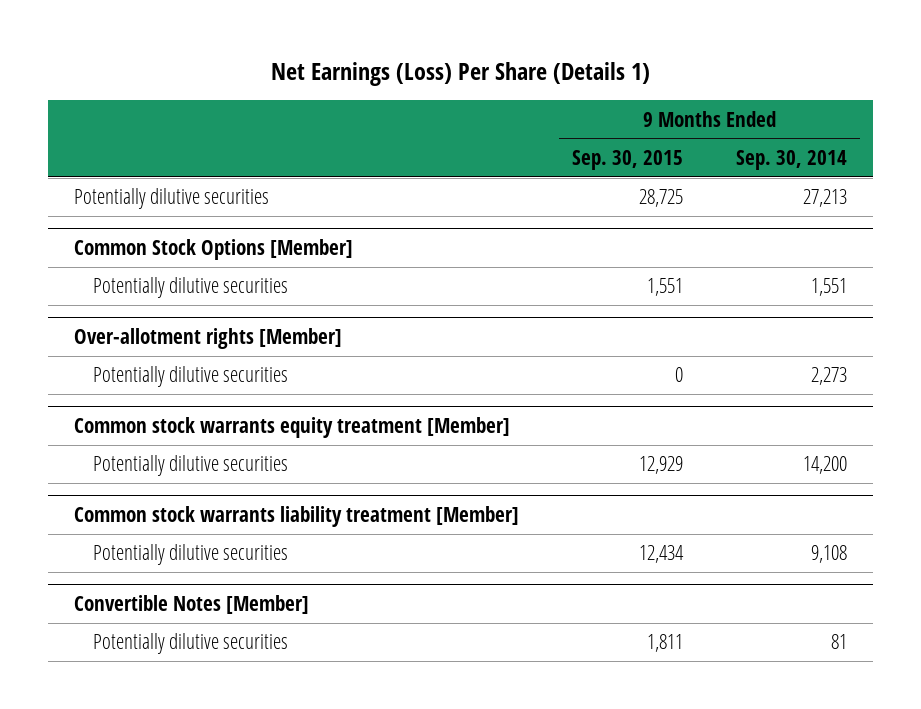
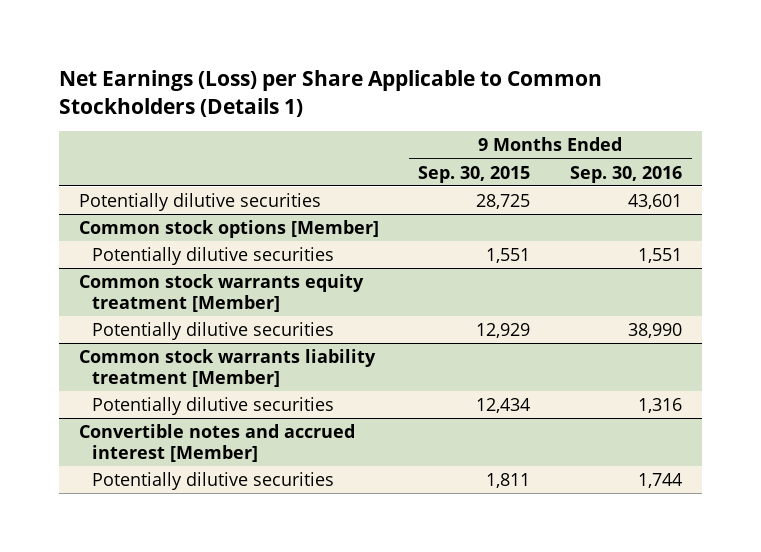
- Net Earnings (Loss) Per Share (Details 1)
+ Net Earnings (Loss) per Share Applicable to Common Stockholders (Details 1)
- | 9 Months Ended Sep. 30, 2015 | 9 Months Ended Sep. 30, 2014
+ | 9 Months Ended Sep. 30, 2015 | 9 Months Ended Sep. 30, 2016
- Common Stock Options [Member]
+ Common stock options [Member]
- Over-allotment rights [Member]
- Potentially dilutive securities | 0 | 2,273
- Convertible Notes [Member]
+ Convertible notes and accrued interest [Member]

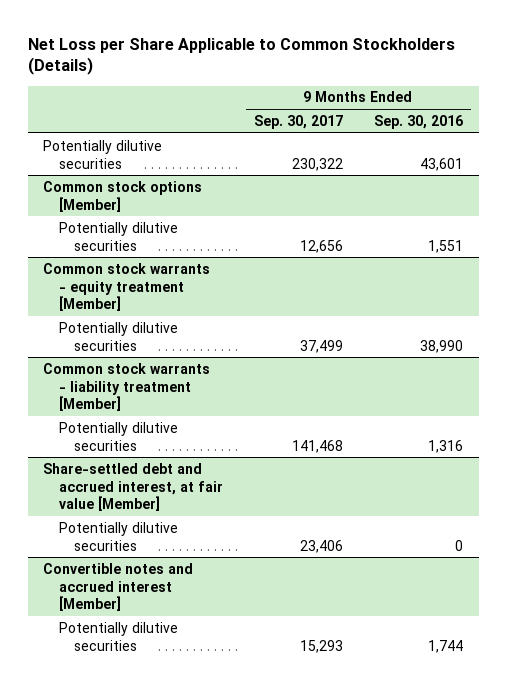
- Net Earnings (Loss) per Share Applicable to Common Stockholders (Details 1)
+ Net Loss per Share Applicable to Common Stockholders (Details)
- | 9 Months Ended Sep. 30, 2015 | 9 Months Ended Sep. 30, 2016
+ | 9 Months Ended Sep. 30, 2017 | 9 Months Ended Sep. 30, 2016
- Common stock warrants equity treatment [Member]
+ Common stock warrants - equity treatment [Member]
- Common stock warrants liability treatment [Member]
+ Common stock warrants - liability treatment [Member]
+ Share-settled debt and accrued interest, at fair value [Member]
+ Potentially dilutive securities | 23,406 | 0

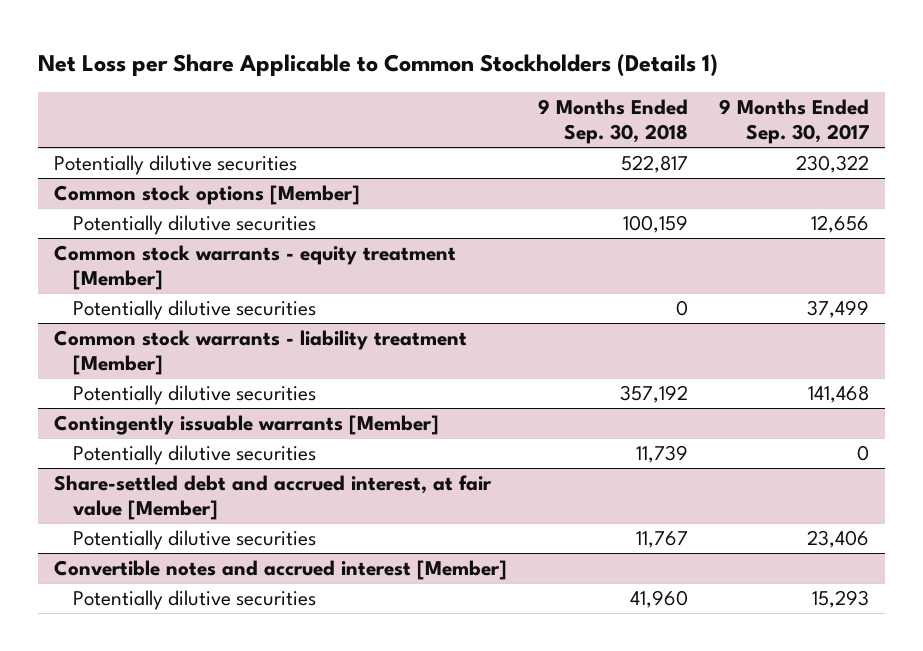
- Net Loss per Share Applicable to Common Stockholders (Details)
+ Net Loss per Share Applicable to Common Stockholders (Details 1)
- | 9 Months Ended Sep. 30, 2017 | 9 Months Ended Sep. 30, 2016
+ | 9 Months Ended Sep. 30, 2018 | 9 Months Ended Sep. 30, 2017
+ Contingently issuable warrants [Member]
+ Potentially dilutive securities | 11,739 | 0

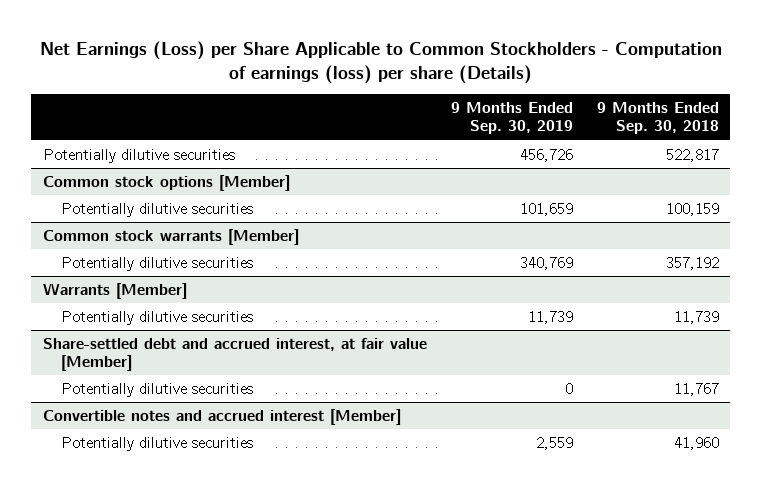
- Net Loss per Share Applicable to Common Stockholders (Details 1)
+ Net Earnings (Loss) per Share Applicable to Common Stockholders - Computation of earnings (loss) per share (Details)
- | 9 Months Ended Sep. 30, 2018 | 9 Months Ended Sep. 30, 2017
+ | 9 Months Ended Sep. 30, 2019 | 9 Months Ended Sep. 30, 2018
- Common stock warrants - equity treatment [Member]
- Potentially dilutive securities | 0 | 37,499
- Common stock warrants - liability treatment [Member]
+ Common stock warrants [Member]
- Contingently issuable warrants [Member]
+ Warrants [Member]

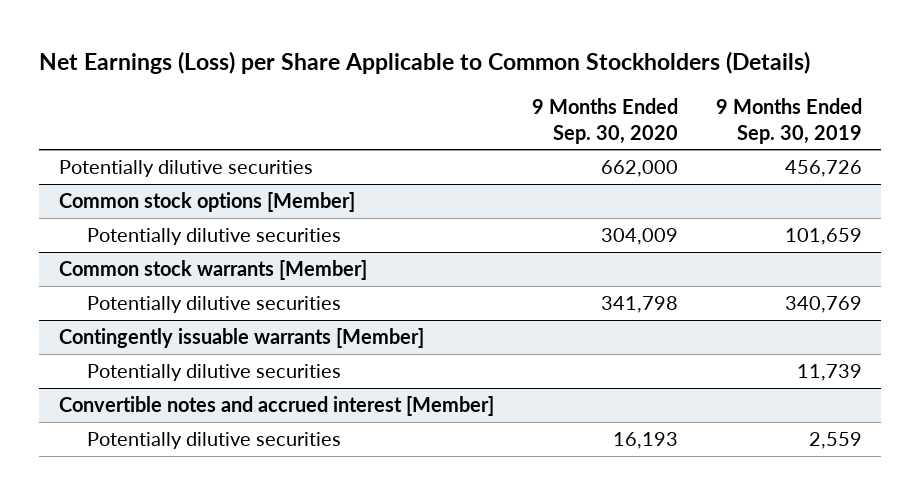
- Net Earnings (Loss) per Share Applicable to Common Stockholders - Computation of earnings (loss) per share (Details)
+ Net Earnings (Loss) per Share Applicable to Common Stockholders (Details)
- | 9 Months Ended Sep. 30, 2019 | 9 Months Ended Sep. 30, 2018
+ | 9 Months Ended Sep. 30, 2020 | 9 Months Ended Sep. 30, 2019
- Warrants [Member]
+ Contingently issuable warrants [Member]
- Share-settled debt and accrued interest, at fair value [Member]
- Potentially dilutive securities | 0 | 11,767

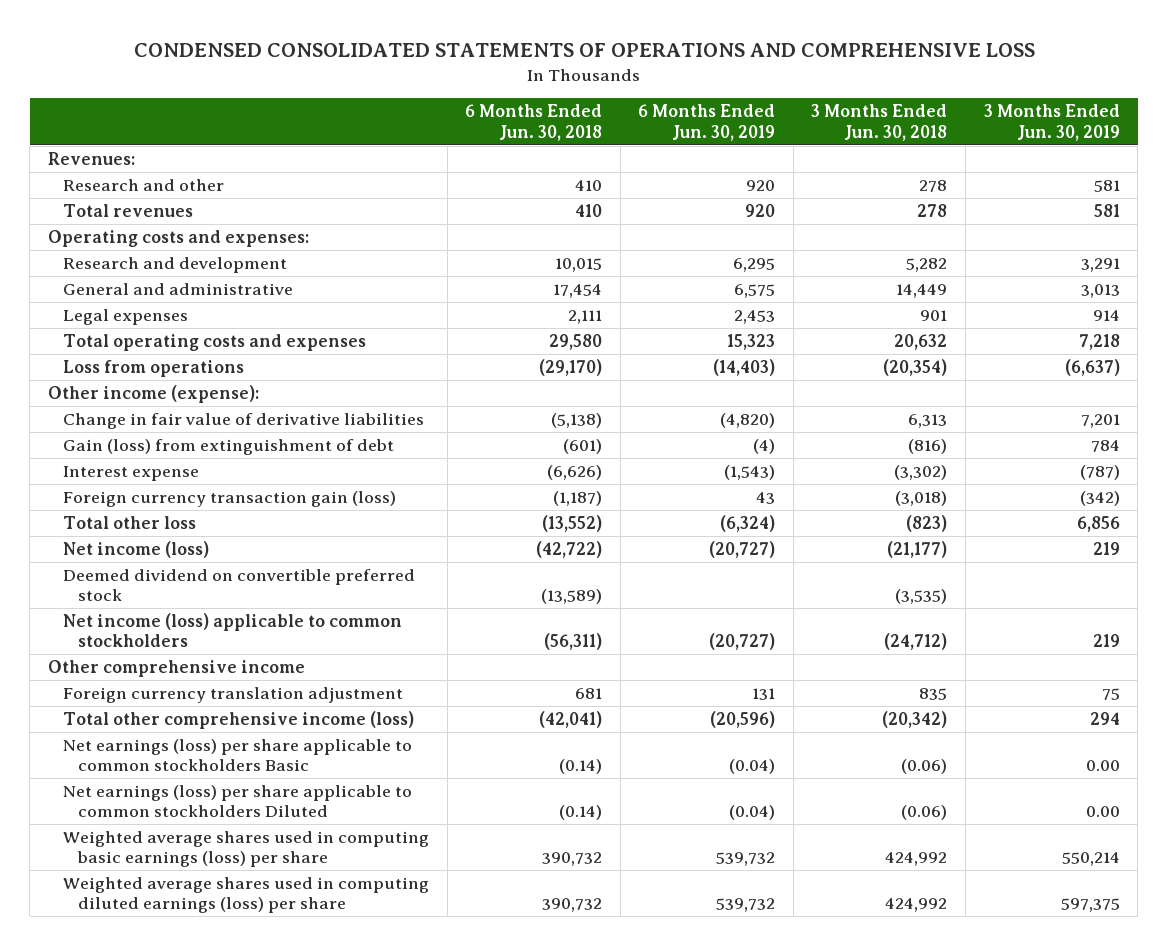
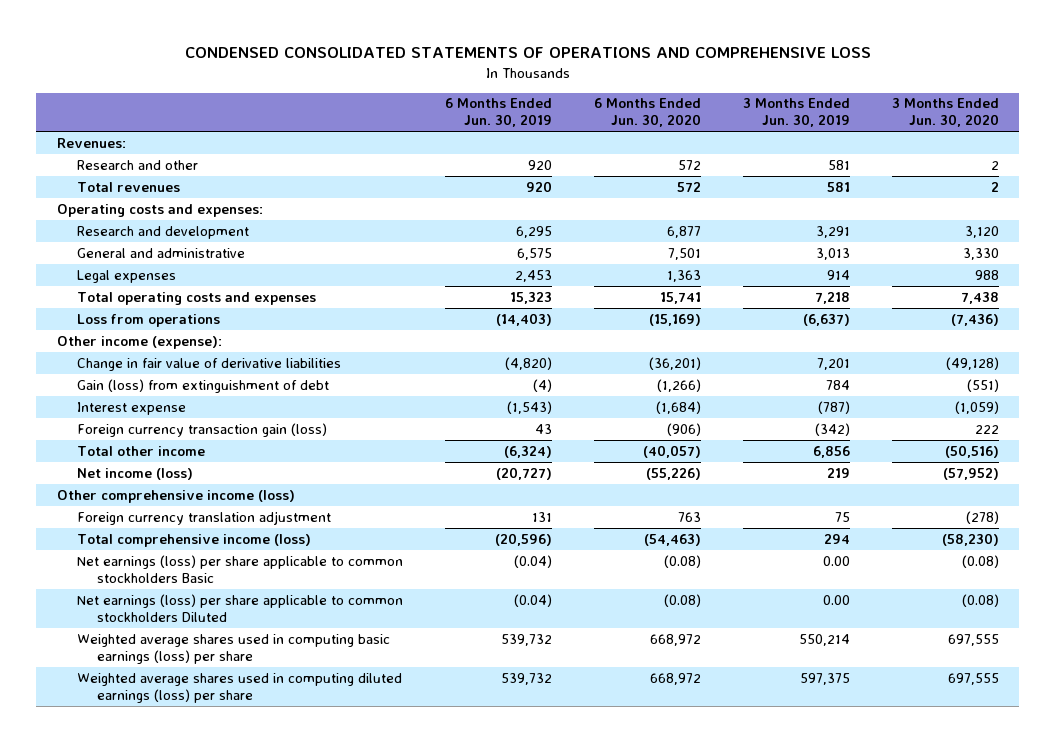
- | 6 Months Ended Jun. 30, 2018 | 6 Months Ended Jun. 30, 2019 | 3 Months Ended Jun. 30, 2018 | 3 Months Ended Jun. 30, 2019
+ | 6 Months Ended Jun. 30, 2019 | 6 Months Ended Jun. 30, 2020 | 3 Months Ended Jun. 30, 2019 | 3 Months Ended Jun. 30, 2020
- Total other loss | (13,552) | (6,324) | (823) | 6,856
+ Total other income | (6,324) | (40,057) | 6,856 | (50,516)
- Deemed dividend on convertible preferred stock | (13,589) | | (3,535) |
- Net income (loss) applicable to common stockholders | (56,311) | (20,727) | (24,712) | 219
- Other comprehensive income
+ Other comprehensive income (loss)
- Total other comprehensive income (loss) | (42,041) | (20,596) | (20,342) | 294
+ Total comprehensive income (loss) | (20,596) | (54,463) | 294 | (58,230)

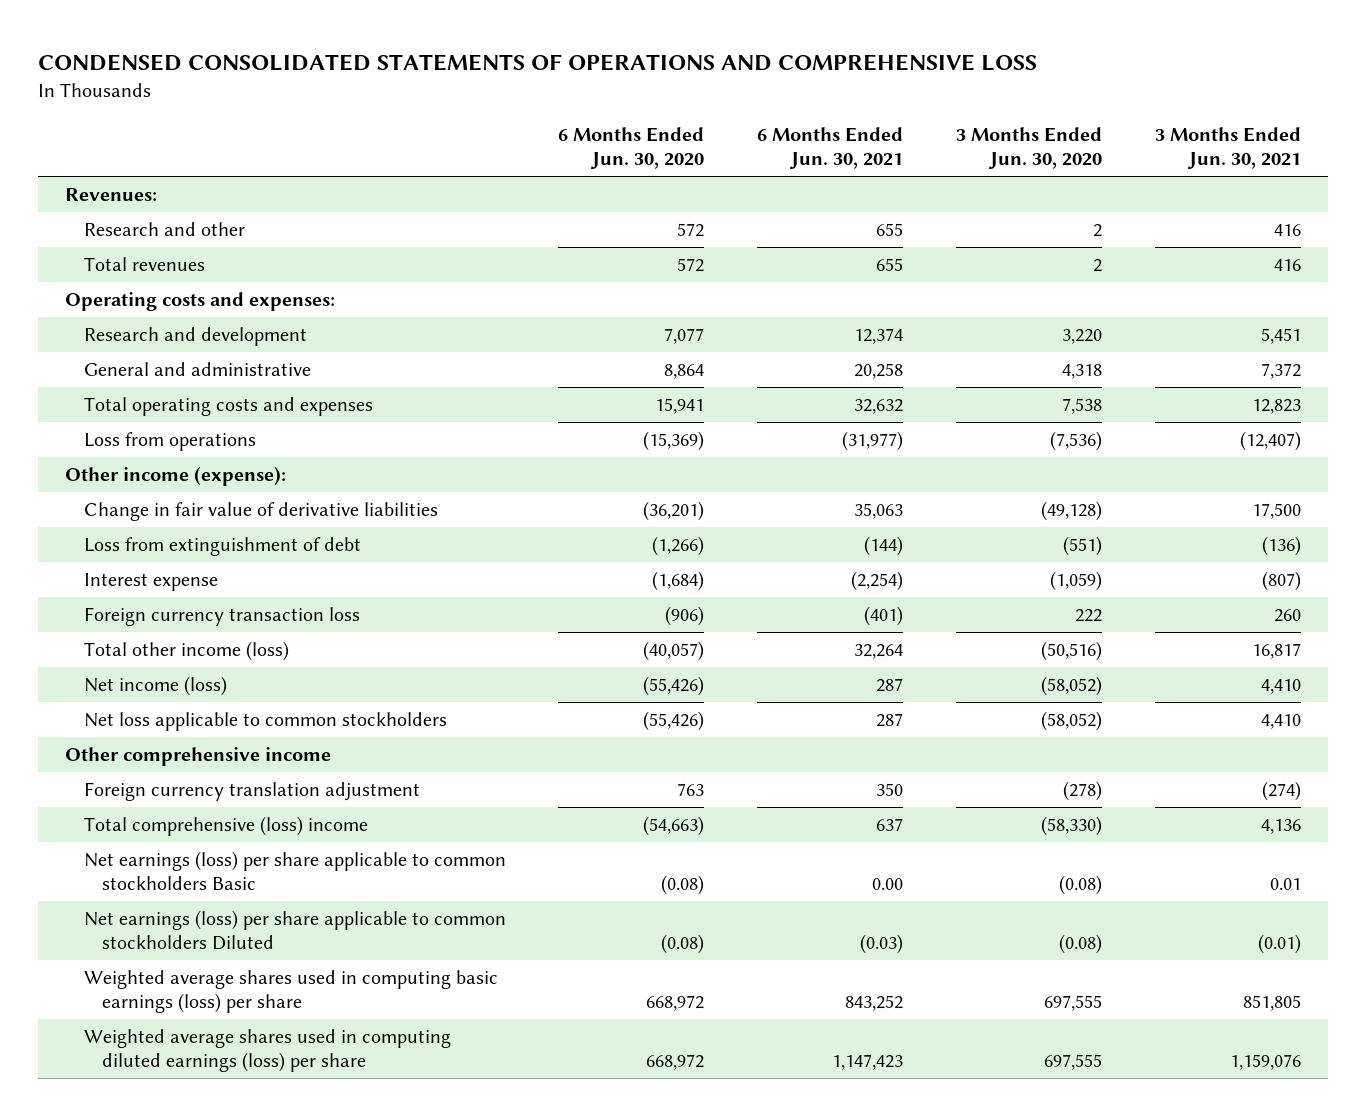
- | 6 Months Ended Jun. 30, 2019 | 6 Months Ended Jun. 30, 2020 | 3 Months Ended Jun. 30, 2019 | 3 Months Ended Jun. 30, 2020
+ | 6 Months Ended Jun. 30, 2020 | 6 Months Ended Jun. 30, 2021 | 3 Months Ended Jun. 30, 2020 | 3 Months Ended Jun. 30, 2021
- Research and development | 6,295 | 6,877 | 3,291 | 3,120
- General and administrative | 6,575 | 7,501 | 3,013 | 3,330
- Legal expenses | 2,453 | 1,363 | 914 | 988
- Total operating costs and expenses | 15,323 | 15,741 | 7,218 | 7,438
- Loss from operations | (14,403) | (15,169) | (6,637) | (7,436)
+ Research and development | 7,077 | 12,374 | 3,220 | 5,451
+ General and administrative | 8,864 | 20,258 | 4,318 | 7,372
+ Total operating costs and expenses | 15,941 | 32,632 | 7,538 | 12,823
+ Loss from operations | (15,369) | (31,977) | (7,536) | (12,407)
- Gain (loss) from extinguishment of debt | (4) | (1,266) | 784 | (551)
+ Loss from extinguishment of debt | (1,266) | (144) | (551) | (136)
- Foreign currency transaction gain (loss) | 43 | (906) | (342) | 222
- Total other income | (6,324) | (40,057) | 6,856 | (50,516)
- Net income (loss) | (20,727) | (55,226) | 219 | (57,952)
- Other comprehensive income (loss)
+ Foreign currency transaction loss | (906) | (401) | 222 | 260
+ Total other income (loss) | (40,057) | 32,264 | (50,516) | 16,817
+ Net income (loss) | (55,426) | 287 | (58,052) | 4,410
+ Net loss applicable to common stockholders | (55,426) | 287 | (58,052) | 4,410
+ Other comprehensive income
- Total comprehensive income (loss) | (20,596) | (54,463) | 294 | (58,230)
+ Total comprehensive (loss) income | (54,663) | 637 | (58,330) | 4,136

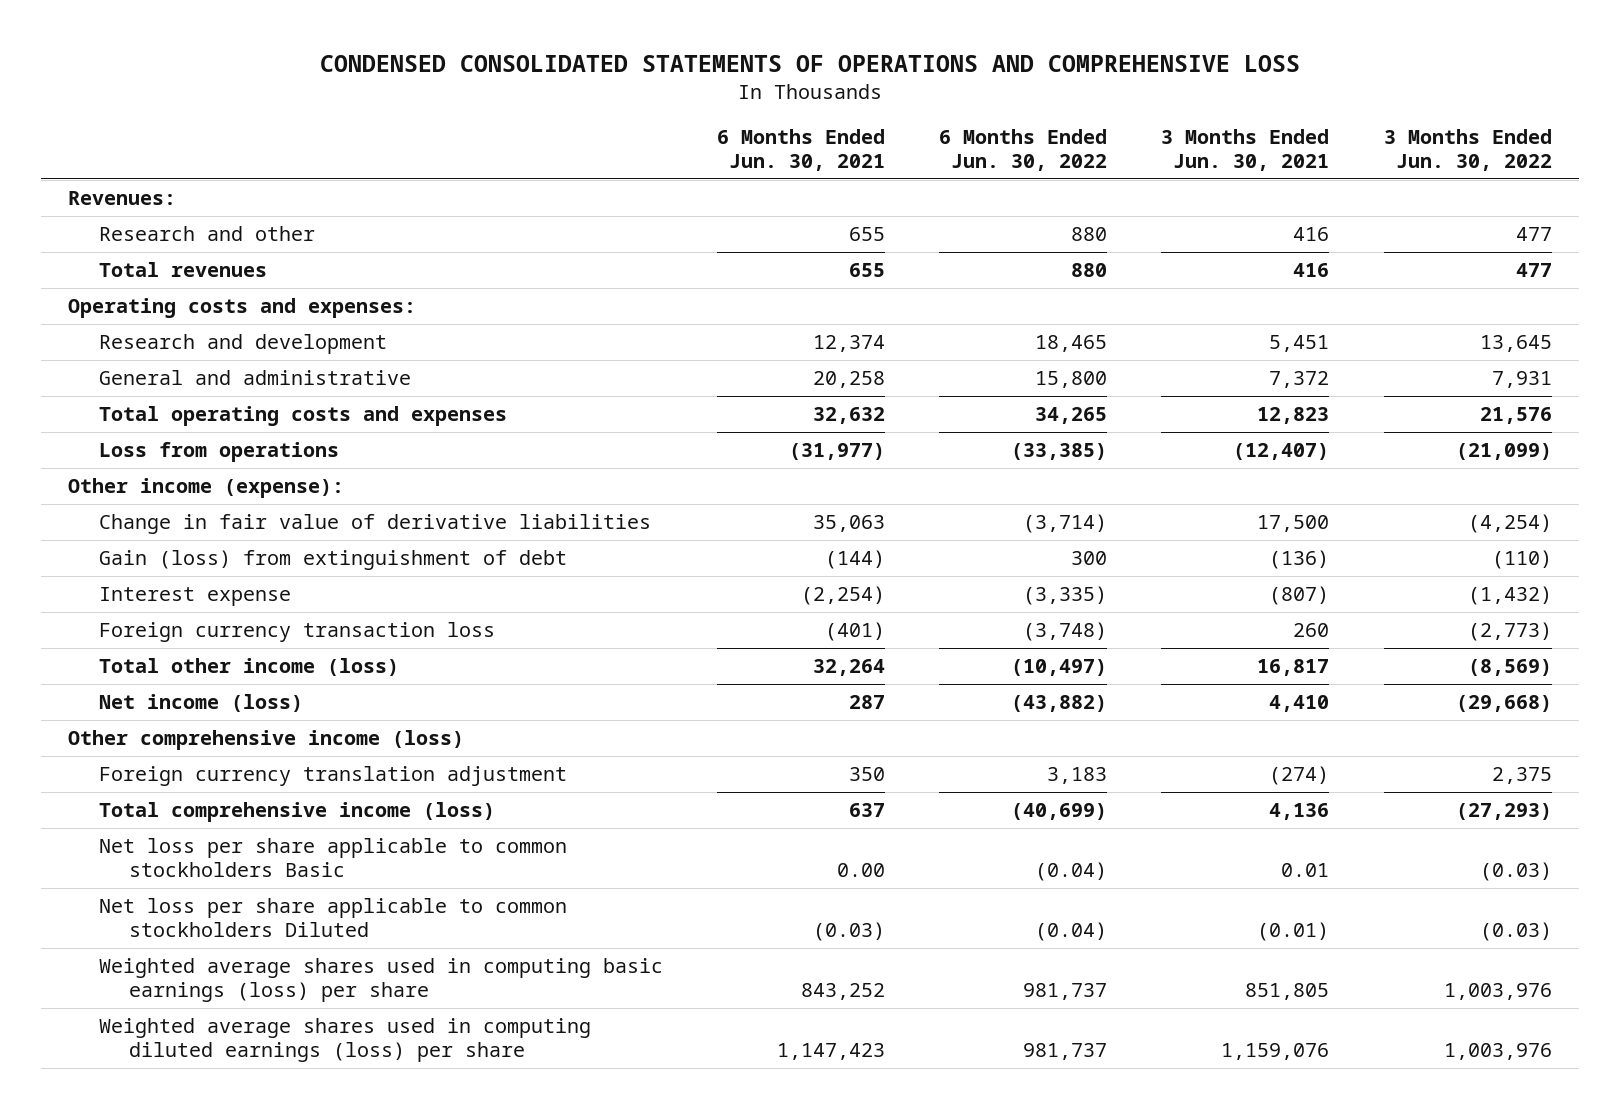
- | 6 Months Ended Jun. 30, 2020 | 6 Months Ended Jun. 30, 2021 | 3 Months Ended Jun. 30, 2020 | 3 Months Ended Jun. 30, 2021
+ | 6 Months Ended Jun. 30, 2021 | 6 Months Ended Jun. 30, 2022 | 3 Months Ended Jun. 30, 2021 | 3 Months Ended Jun. 30, 2022
- Loss from extinguishment of debt | (1,266) | (144) | (551) | (136)
+ Gain (loss) from extinguishment of debt | (144) | 300 | (136) | (110)
- Net loss applicable to common stockholders | (55,426) | 287 | (58,052) | 4,410
- Other comprehensive income
+ Other comprehensive income (loss)
- Total comprehensive (loss) income | (54,663) | 637 | (58,330) | 4,136
- Net earnings (loss) per share applicable to common stockholders Basic | (0.08) | 0.00 | (0.08) | 0.01
- Net earnings (loss) per share applicable to common stockholders Diluted | (0.08) | (0.03) | (0.08) | (0.01)
+ Total comprehensive income (loss) | 637 | (40,699) | 4,136 | (27,293)
+ Net loss per share applicable to common stockholders Basic | 0.00 | (0.04) | 0.01 | (0.03)
+ Net loss per share applicable to common stockholders Diluted | (0.03) | (0.04) | (0.01) | (0.03)

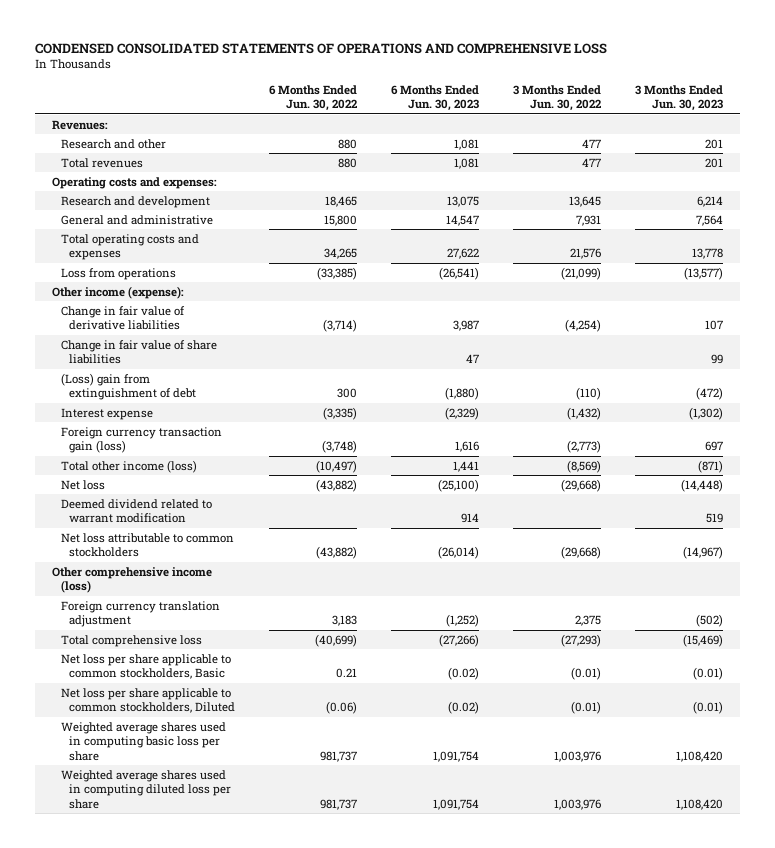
- | 6 Months Ended Jun. 30, 2021 | 6 Months Ended Jun. 30, 2022 | 3 Months Ended Jun. 30, 2021 | 3 Months Ended Jun. 30, 2022
+ | 6 Months Ended Jun. 30, 2022 | 6 Months Ended Jun. 30, 2023 | 3 Months Ended Jun. 30, 2022 | 3 Months Ended Jun. 30, 2023
- Gain (loss) from extinguishment of debt | (144) | 300 | (136) | (110)
+ Change in fair value of share liabilities | | 47 | | 99
+ (Loss) gain from extinguishment of debt | 300 | (1,880) | (110) | (472)
- Foreign currency transaction loss | (401) | (3,748) | 260 | (2,773)
+ Foreign currency transaction gain (loss) | (3,748) | 1,616 | (2,773) | 697
- Net income (loss) | 287 | (43,882) | 4,410 | (29,668)
+ Net loss | (43,882) | (25,100) | (29,668) | (14,448)
+ Deemed dividend related to warrant modification | | 914 | | 519
+ Net loss attributable to common stockholders | (43,882) | (26,014) | (29,668) | (14,967)
- Total comprehensive income (loss) | 637 | (40,699) | 4,136 | (27,293)
- Net loss per share applicable to common stockholders Basic | 0.00 | (0.04) | 0.01 | (0.03)
- Net loss per share applicable to common stockholders Diluted | (0.03) | (0.04) | (0.01) | (0.03)
- Weighted average shares used in computing basic earnings (loss) per share | 843,252 | 981,737 | 851,805 | 1,003,976
- Weighted average shares used in computing diluted earnings (loss) per share | 1,147,423 | 981,737 | 1,159,076 | 1,003,976
+ Total comprehensive loss | (40,699) | (27,266) | (27,293) | (15,469)
+ Net loss per share applicable to common stockholders, Basic | 0.21 | (0.02) | (0.01) | (0.01)
+ Net loss per share applicable to common stockholders, Diluted | (0.06) | (0.02) | (0.01) | (0.01)
+ Weighted average shares used in computing basic loss per share | 981,737 | 1,091,754 | 1,003,976 | 1,108,420
+ Weighted average shares used in computing diluted loss per share | 981,737 | 1,091,754 | 1,003,976 | 1,108,420

